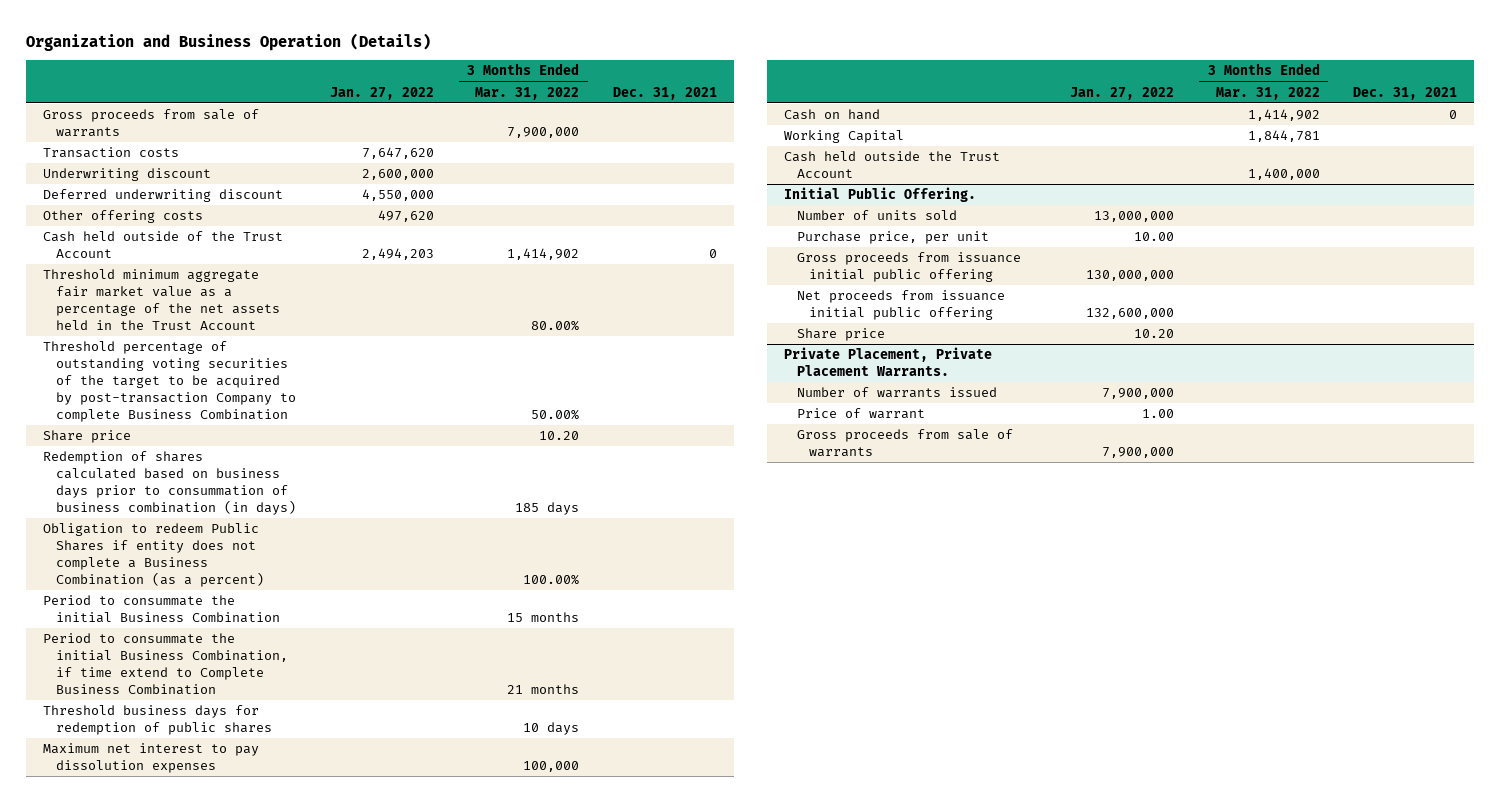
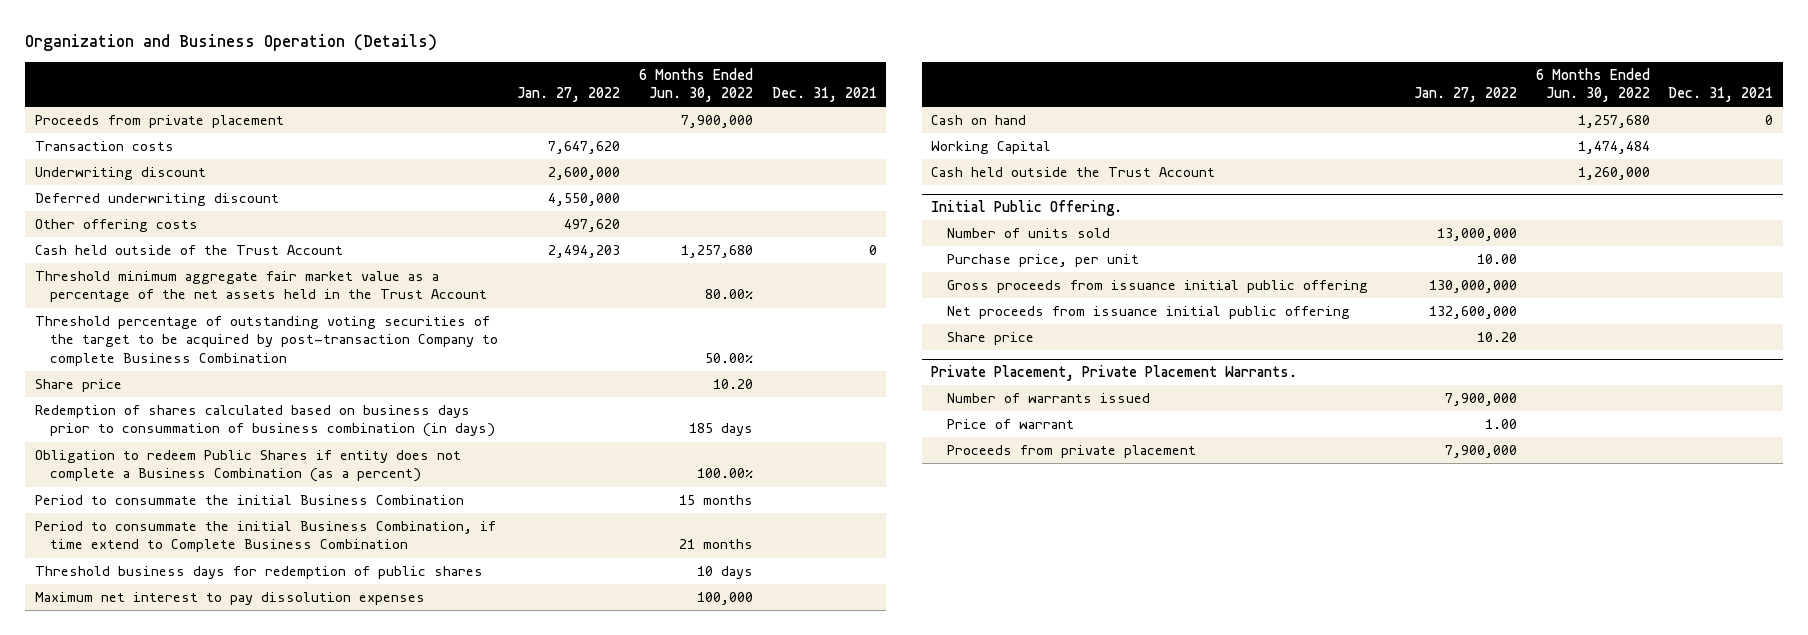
- | Jan. 27, 2022 | 3 Months Ended Mar. 31, 2022 | Dec. 31, 2021
+ | Jan. 27, 2022 | 6 Months Ended Jun. 30, 2022 | Dec. 31, 2021
- Gross proceeds from sale of warrants | | 7,900,000 |
+ Proceeds from private placement | | 7,900,000 |
@ Private Placement, Private Placement Warrants.
- Gross proceeds from sale of warrants | 7,900,000 | |
+ Proceeds from private placement | 7,900,000 | |

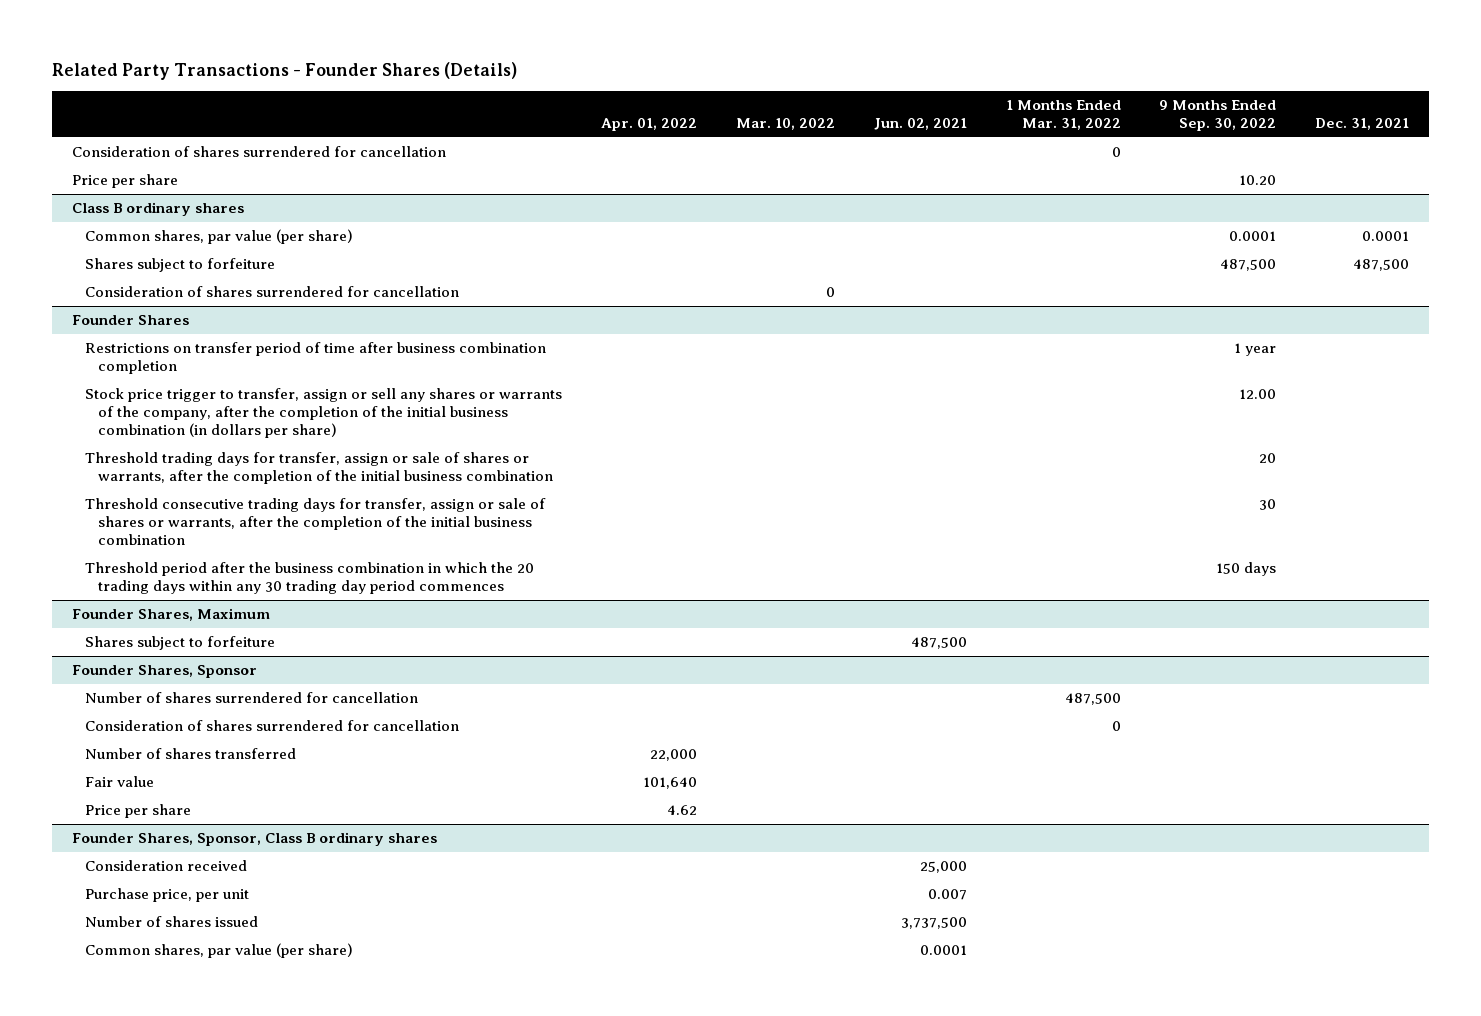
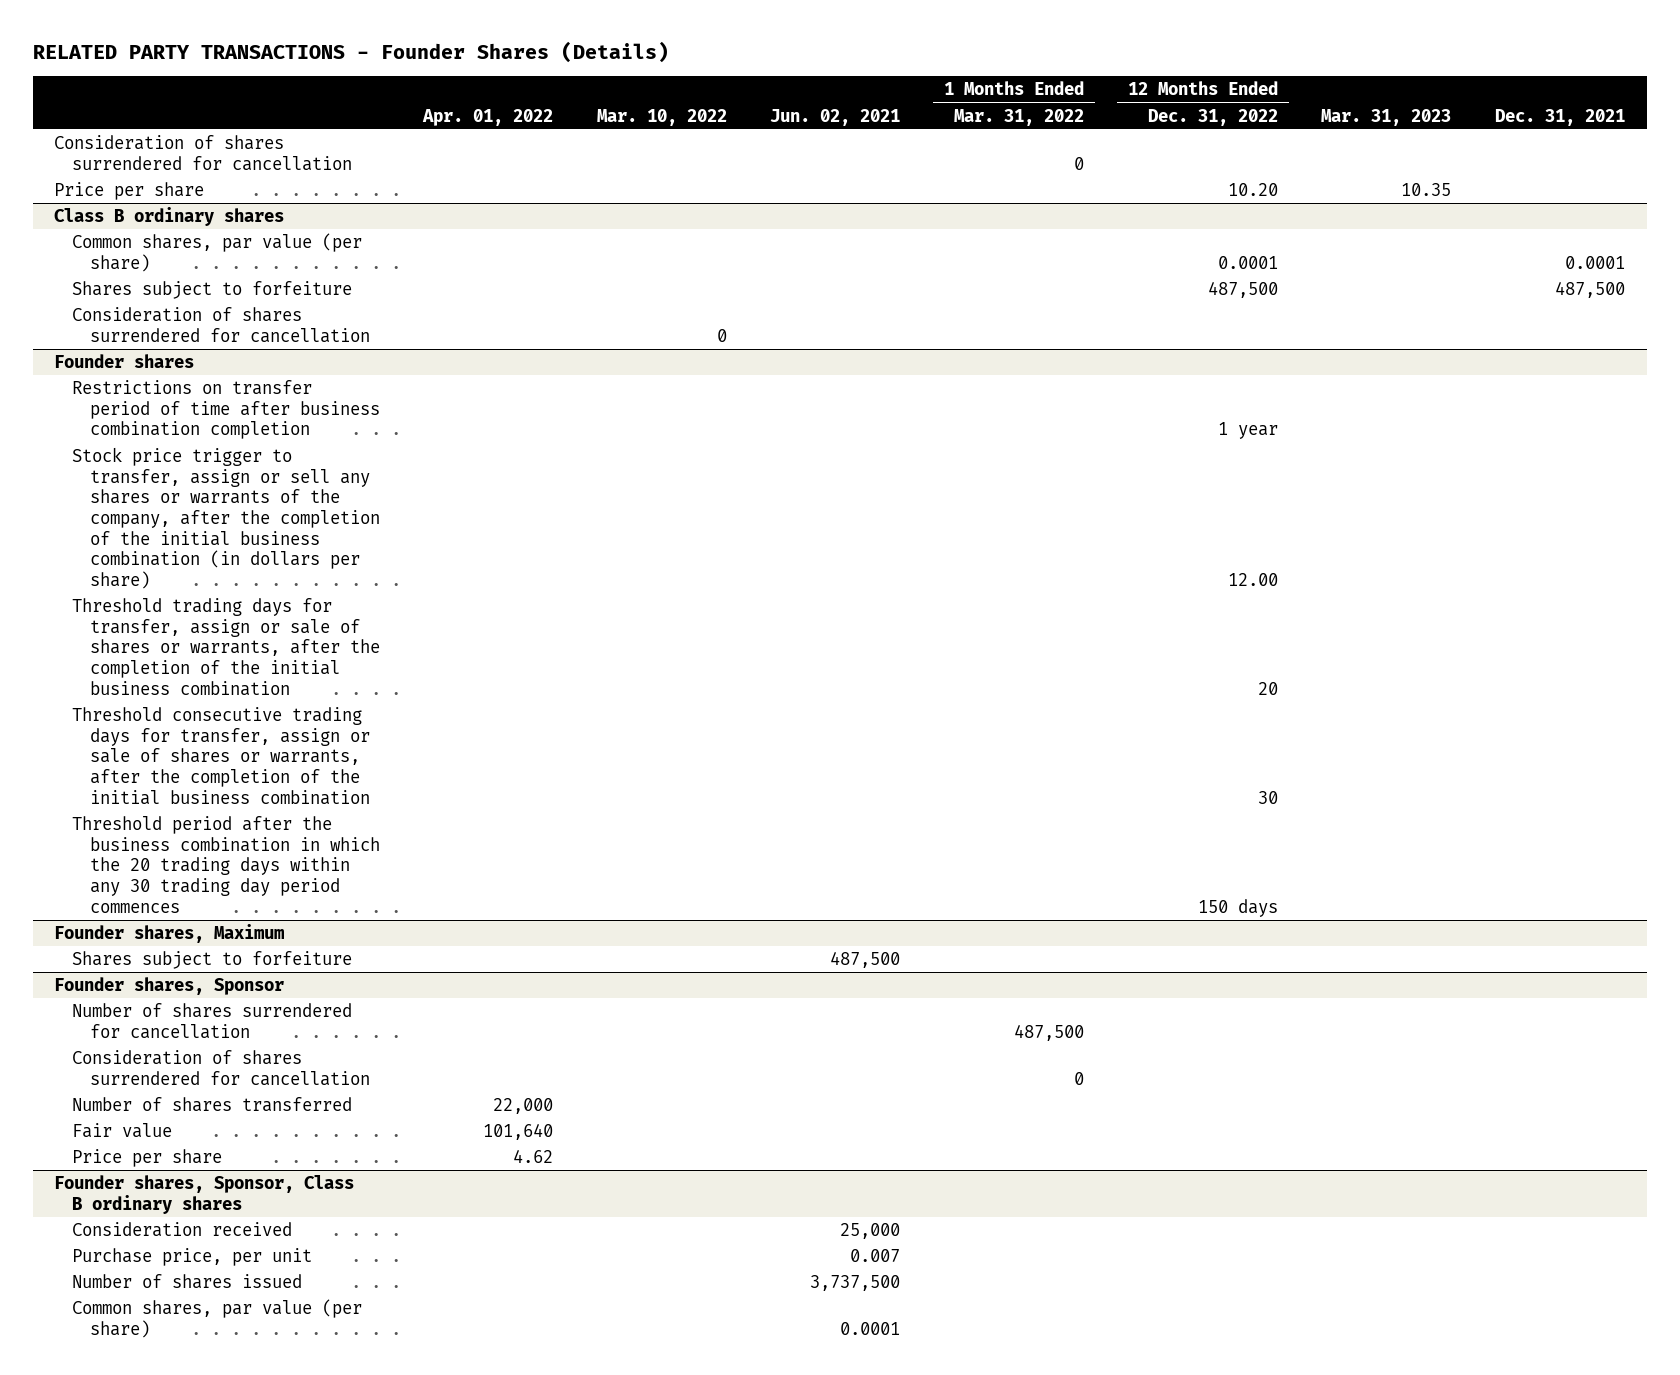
- Related Party Transactions - Founder Shares (Details)
+ RELATED PARTY TRANSACTIONS - Founder Shares (Details)
- | Apr. 01, 2022 | Mar. 10, 2022 | Jun. 02, 2021 | 1 Months Ended Mar. 31, 2022 | 9 Months Ended Sep. 30, 2022 | Dec. 31, 2021
+ | Apr. 01, 2022 | Mar. 10, 2022 | Jun. 02, 2021 | 1 Months Ended Mar. 31, 2022 | 12 Months Ended Dec. 31, 2022 | Mar. 31, 2023 | Dec. 31, 2021
- Founder Shares
+ Founder shares
- Founder Shares, Maximum
+ Founder shares, Maximum
- Founder Shares, Sponsor
+ Founder shares, Sponsor
- Founder Shares, Sponsor, Class B ordinary shares
+ Founder shares, Sponsor, Class B ordinary shares

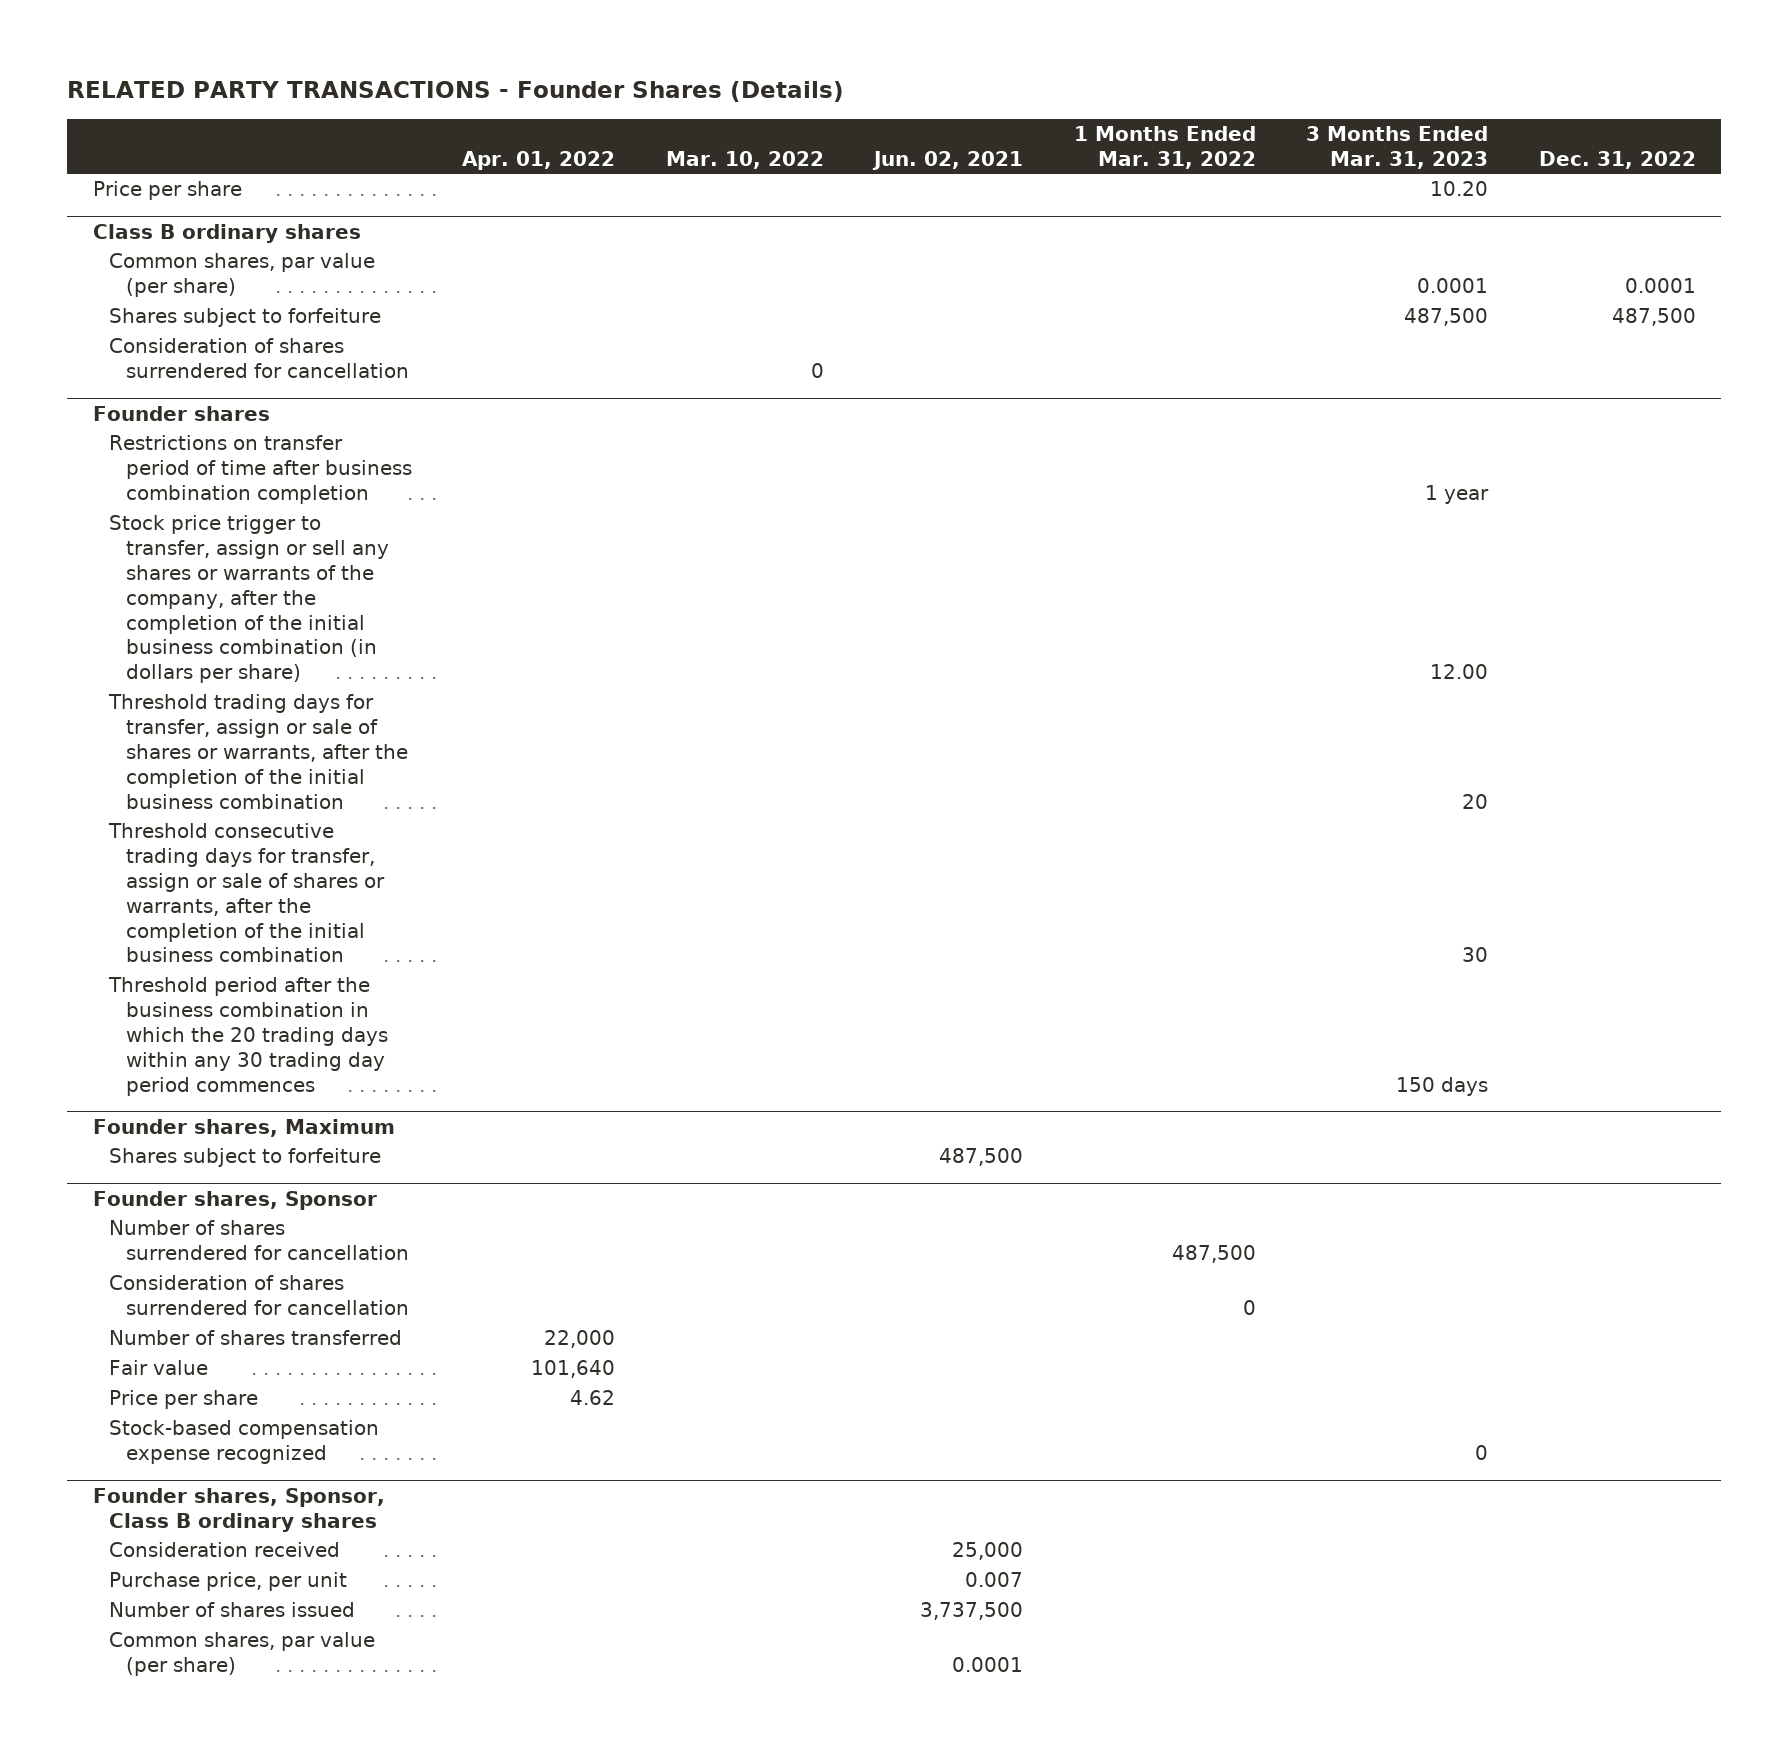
- | Apr. 01, 2022 | Mar. 10, 2022 | Jun. 02, 2021 | 1 Months Ended Mar. 31, 2022 | 12 Months Ended Dec. 31, 2022 | Mar. 31, 2023 | Dec. 31, 2021
+ | Apr. 01, 2022 | Mar. 10, 2022 | Jun. 02, 2021 | 1 Months Ended Mar. 31, 2022 | 3 Months Ended Mar. 31, 2023 | Dec. 31, 2022
- Consideration of shares surrendered for cancellation | | | | 0 | | |
@ Founder shares, Sponsor
+ Stock-based compensation expense recognized | | | | | 0 |

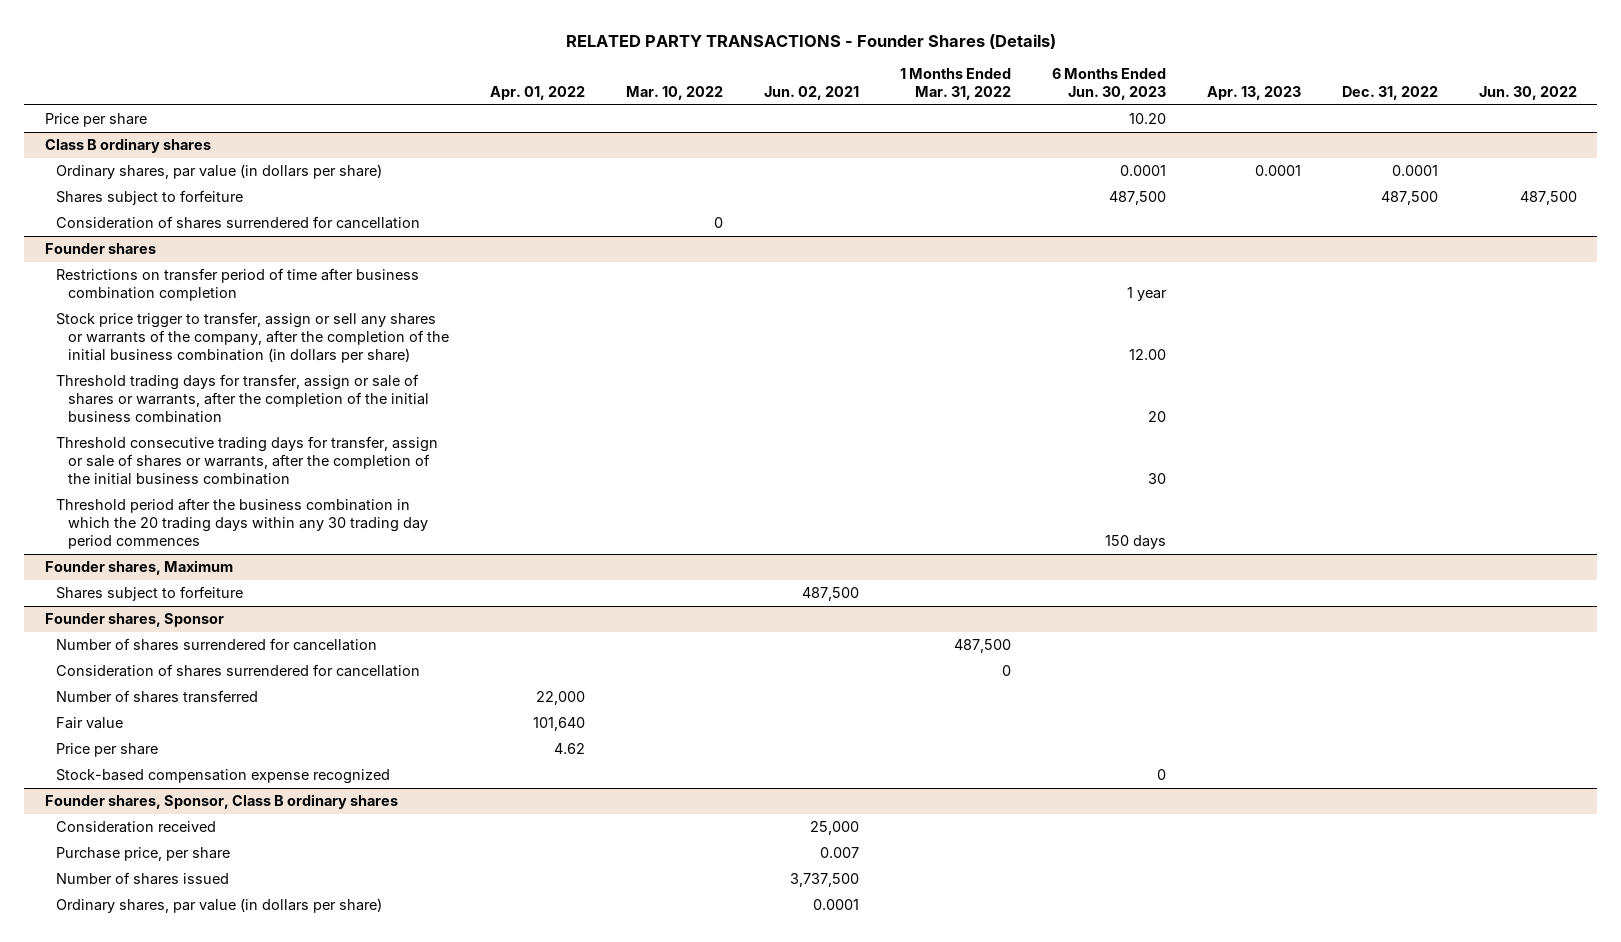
- | Apr. 01, 2022 | Mar. 10, 2022 | Jun. 02, 2021 | 1 Months Ended Mar. 31, 2022 | 3 Months Ended Mar. 31, 2023 | Dec. 31, 2022
+ | Apr. 01, 2022 | Mar. 10, 2022 | Jun. 02, 2021 | 1 Months Ended Mar. 31, 2022 | 6 Months Ended Jun. 30, 2023 | Apr. 13, 2023 | Dec. 31, 2022 | Jun. 30, 2022
@ Class B ordinary shares
- Common shares, par value (per share) | | | | | 0.0001 | 0.0001
+ Ordinary shares, par value (in dollars per share) | | | | | 0.0001 | 0.0001 | 0.0001 |
@ Founder shares, Sponsor, Class B ordinary shares
- Purchase price, per unit | | | 0.007 | | |
+ Purchase price, per share | | | 0.007 | | | | |
- Common shares, par value (per share) | | | 0.0001 | | |
+ Ordinary shares, par value (in dollars per share) | | | 0.0001 | | | | |

